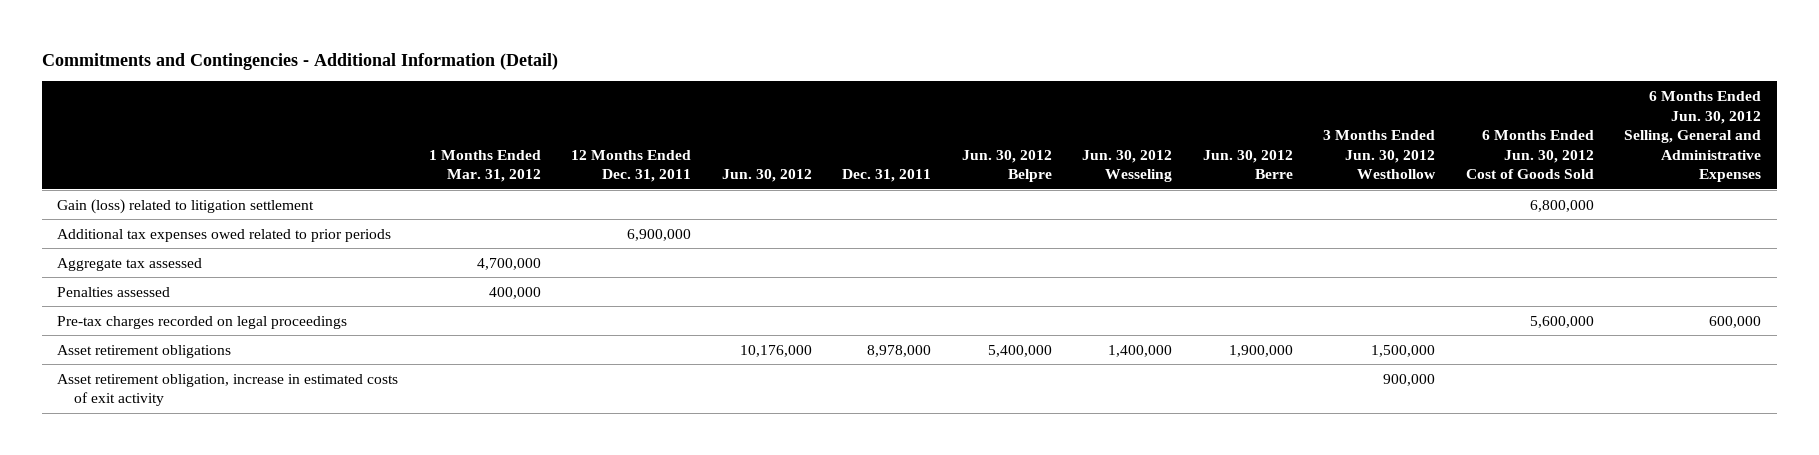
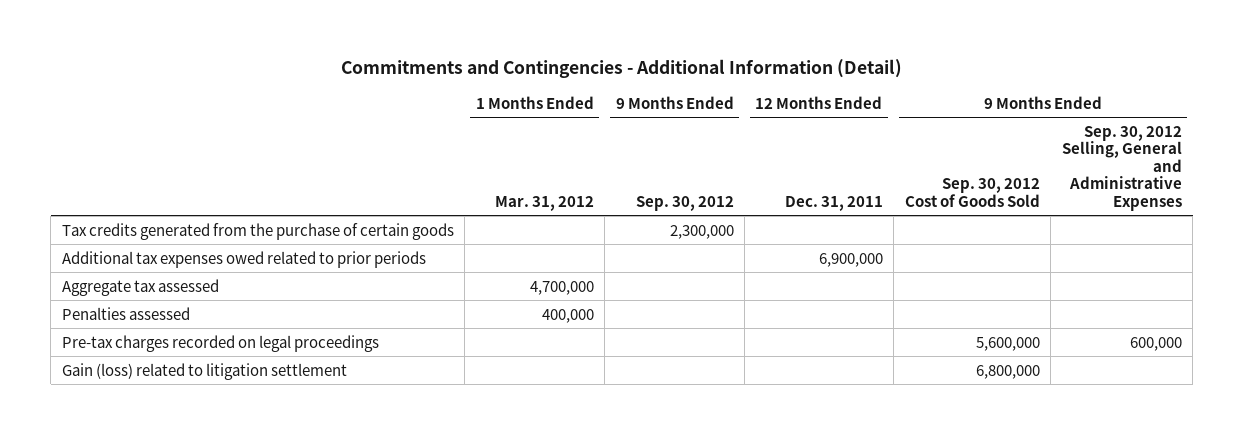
- | 1 Months Ended Mar. 31, 2012 | 12 Months Ended Dec. 31, 2011 | Jun. 30, 2012 | Dec. 31, 2011 | Jun. 30, 2012 Belpre | Jun. 30, 2012 Wesseling | Jun. 30, 2012 Berre | 3 Months Ended Jun. 30, 2012 Westhollow | 6 Months Ended Jun. 30, 2012 Cost of Goods Sold | 6 Months Ended Jun. 30, 2012 Selling, General and Administrative Expenses
+ | 1 Months Ended Mar. 31, 2012 | 9 Months Ended Sep. 30, 2012 | 12 Months Ended Dec. 31, 2011 | 9 Months Ended Sep. 30, 2012 Cost of Goods Sold | 9 Months Ended Sep. 30, 2012 Selling, General and Administrative Expenses
+ Tax credits generated from the purchase of certain goods | | 2,300,000 | | |
- Asset retirement obligations | | | 10,176,000 | 8,978,000 | 5,400,000 | 1,400,000 | 1,900,000 | 1,500,000 | |
- Asset retirement obligation, increase in estimated costs of exit activity | | | | | | | | 900,000 | |
moved down: Gain (loss) related to litigation settlement | | | | 6,800,000 |

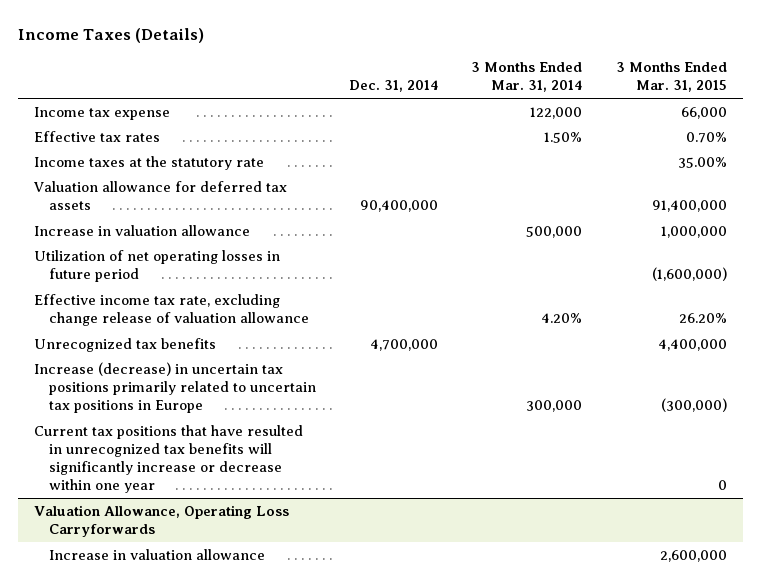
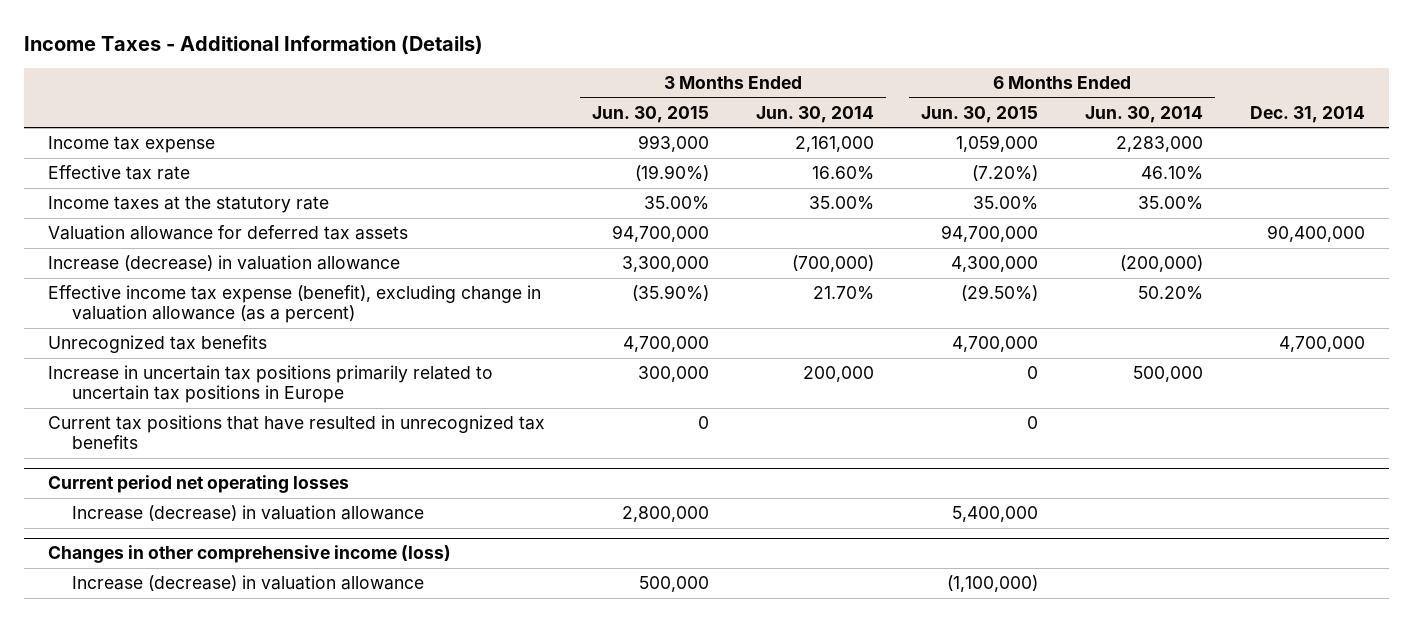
- Income Taxes (Details)
+ Income Taxes - Additional Information (Details)
- | Dec. 31, 2014 | 3 Months Ended Mar. 31, 2014 | 3 Months Ended Mar. 31, 2015
+ | 3 Months Ended Jun. 30, 2015 | 3 Months Ended Jun. 30, 2014 | 6 Months Ended Jun. 30, 2015 | 6 Months Ended Jun. 30, 2014 | Dec. 31, 2014
- Effective tax rates | | 1.50% | 0.70%
+ Effective tax rate | (19.90%) | 16.60% | (7.20%) | 46.10% |
- Increase in valuation allowance | | 500,000 | 1,000,000
- Utilization of net operating losses in future period | | | (1,600,000)
- Effective income tax rate, excluding change release of valuation allowance | | 4.20% | 26.20%
+ Increase (decrease) in valuation allowance | 3,300,000 | (700,000) | 4,300,000 | (200,000) |
+ Effective income tax expense (benefit), excluding change in valuation allowance (as a percent) | (35.90%) | 21.70% | (29.50%) | 50.20% |
- Increase (decrease) in uncertain tax positions primarily related to uncertain tax positions in Europe | | 300,000 | (300,000)
- Current tax positions that have resulted in unrecognized tax benefits will significantly increase or decrease within one year | | | 0
- Valuation Allowance, Operating Loss Carryforwards
- Increase in valuation allowance | | | 2,600,000
+ Increase in uncertain tax positions primarily related to uncertain tax positions in Europe | 300,000 | 200,000 | 0 | 500,000 |
+ Current tax positions that have resulted in unrecognized tax benefits | 0 | | 0 | |
+ Current period net operating losses
+ Increase (decrease) in valuation allowance | 2,800,000 | | 5,400,000 | |
+ Changes in other comprehensive income (loss)
+ Increase (decrease) in valuation allowance | 500,000 | | (1,100,000) | |

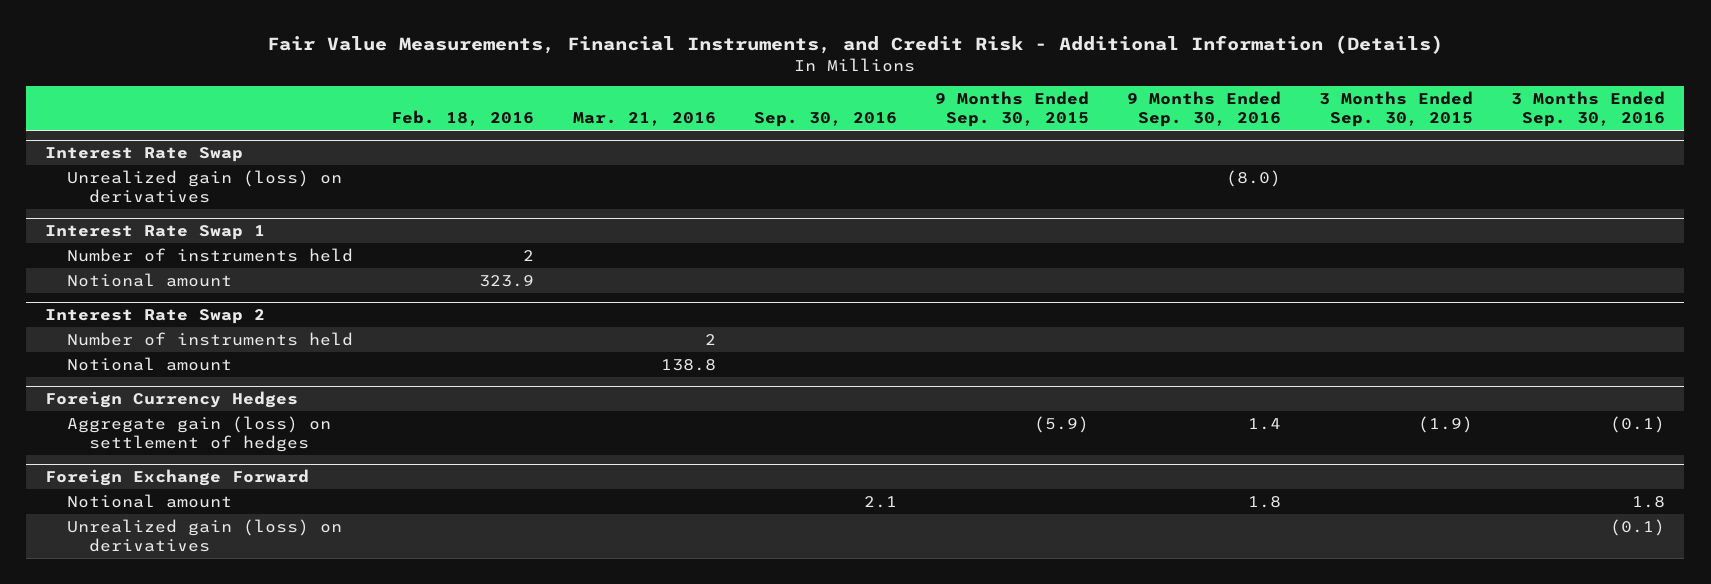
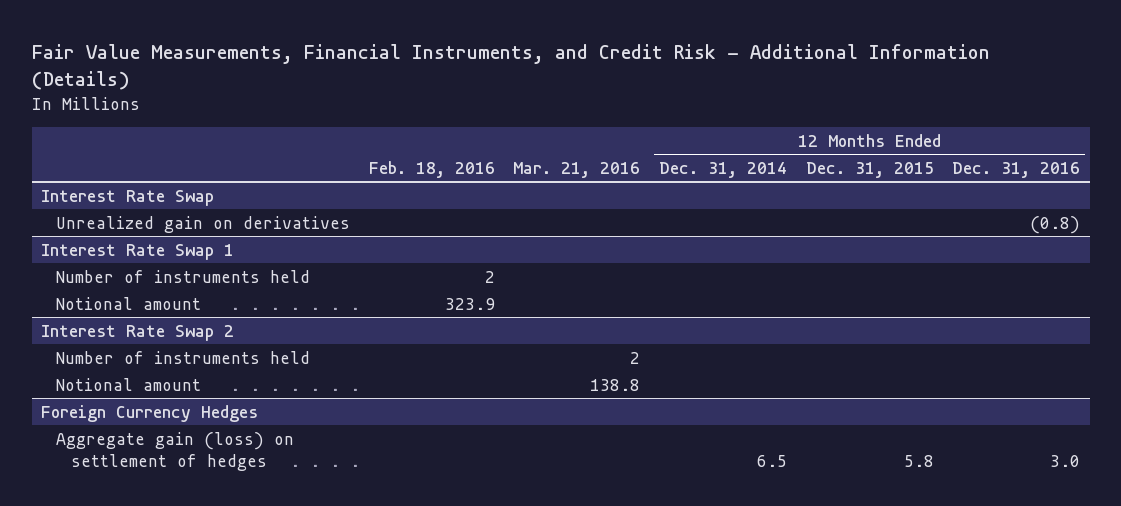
- | Feb. 18, 2016 | Mar. 21, 2016 | Sep. 30, 2016 | 9 Months Ended Sep. 30, 2015 | 9 Months Ended Sep. 30, 2016 | 3 Months Ended Sep. 30, 2015 | 3 Months Ended Sep. 30, 2016
+ | Feb. 18, 2016 | Mar. 21, 2016 | 12 Months Ended Dec. 31, 2014 | 12 Months Ended Dec. 31, 2015 | 12 Months Ended Dec. 31, 2016
@ Interest Rate Swap
- Unrealized gain (loss) on derivatives | | | | | (8.0) | |
+ Unrealized gain on derivatives | | | | | (0.8)
- Foreign Exchange Forward
- Notional amount | | | 2.1 | | 1.8 | | 1.8
- Unrealized gain (loss) on derivatives | | | | | | | (0.1)

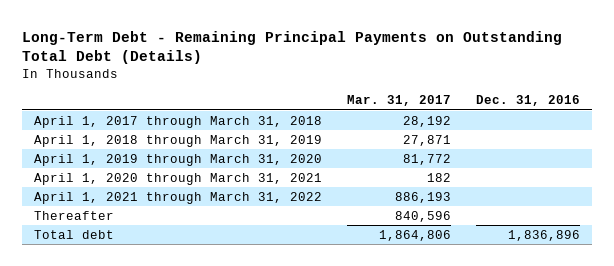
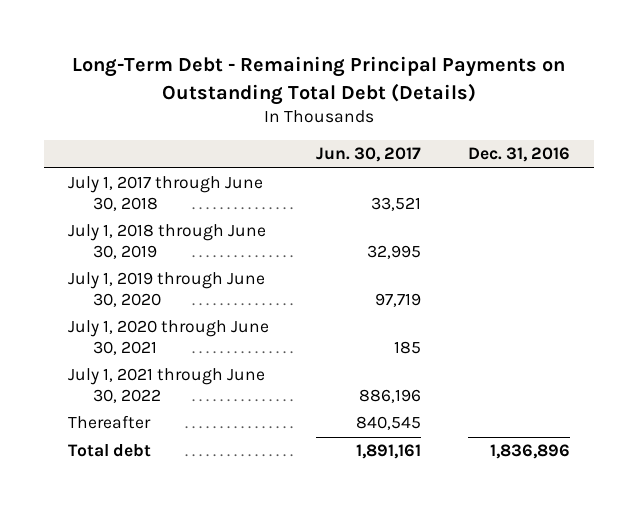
- | Mar. 31, 2017 | Dec. 31, 2016
+ | Jun. 30, 2017 | Dec. 31, 2016
- April 1, 2017 through March 31, 2018 | 28,192 |
- April 1, 2018 through March 31, 2019 | 27,871 |
- April 1, 2019 through March 31, 2020 | 81,772 |
- April 1, 2020 through March 31, 2021 | 182 |
- April 1, 2021 through March 31, 2022 | 886,193 |
+ July 1, 2017 through June 30, 2018 | 33,521 |
+ July 1, 2018 through June 30, 2019 | 32,995 |
+ July 1, 2019 through June 30, 2020 | 97,719 |
+ July 1, 2020 through June 30, 2021 | 185 |
+ July 1, 2021 through June 30, 2022 | 886,196 |

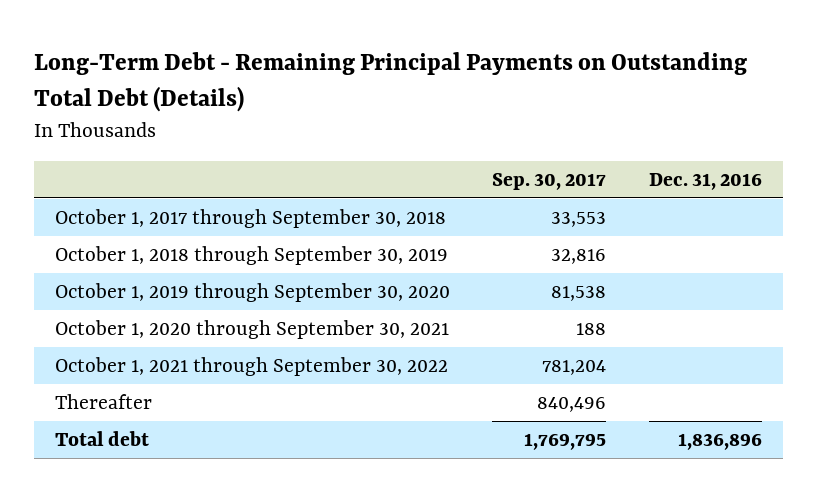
- | Jun. 30, 2017 | Dec. 31, 2016
+ | Sep. 30, 2017 | Dec. 31, 2016
- July 1, 2017 through June 30, 2018 | 33,521 |
- July 1, 2018 through June 30, 2019 | 32,995 |
- July 1, 2019 through June 30, 2020 | 97,719 |
- July 1, 2020 through June 30, 2021 | 185 |
- July 1, 2021 through June 30, 2022 | 886,196 |
+ October 1, 2017 through September 30, 2018 | 33,553 |
+ October 1, 2018 through September 30, 2019 | 32,816 |
+ October 1, 2019 through September 30, 2020 | 81,538 |
+ October 1, 2020 through September 30, 2021 | 188 |
+ October 1, 2021 through September 30, 2022 | 781,204 |

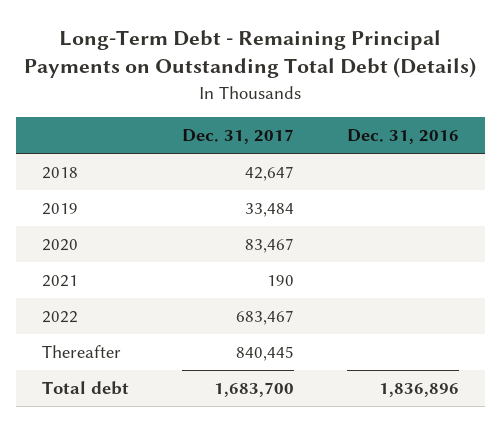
- | Sep. 30, 2017 | Dec. 31, 2016
+ | Dec. 31, 2017 | Dec. 31, 2016
- October 1, 2017 through September 30, 2018 | 33,553 |
- October 1, 2018 through September 30, 2019 | 32,816 |
- October 1, 2019 through September 30, 2020 | 81,538 |
- October 1, 2020 through September 30, 2021 | 188 |
- October 1, 2021 through September 30, 2022 | 781,204 |
+ 2018 | 42,647 |
+ 2019 | 33,484 |
+ 2020 | 83,467 |
+ 2021 | 190 |
+ 2022 | 683,467 |

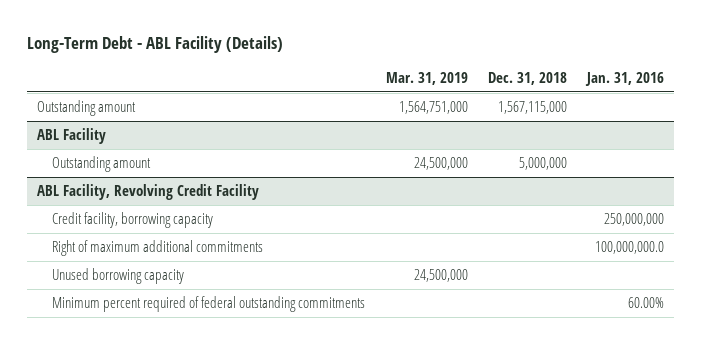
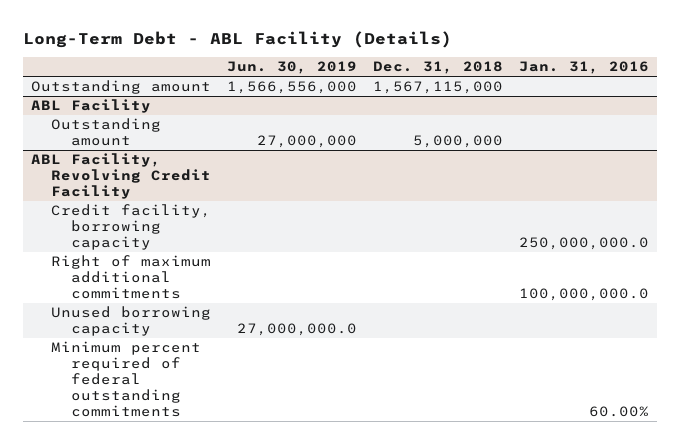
- | Mar. 31, 2019 | Dec. 31, 2018 | Jan. 31, 2016
+ | Jun. 30, 2019 | Dec. 31, 2018 | Jan. 31, 2016
@ ABL Facility, Revolving Credit Facility
- Credit facility, borrowing capacity | | | 250,000,000
+ Credit facility, borrowing capacity | | | 250,000,000.0

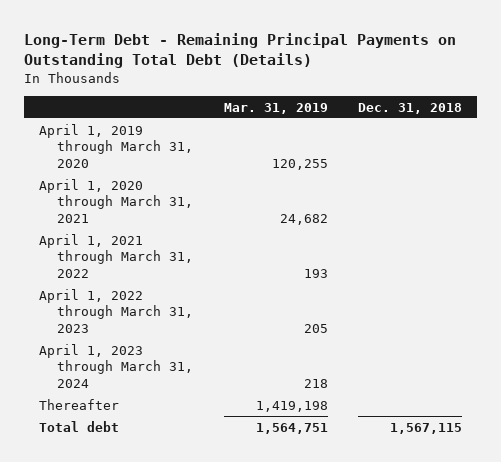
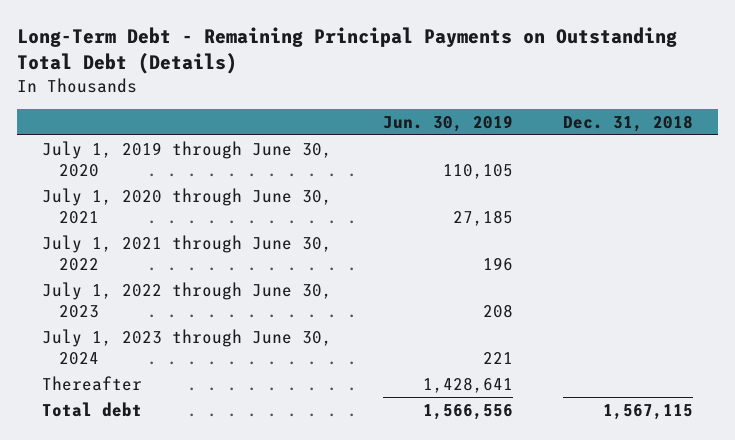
- | Mar. 31, 2019 | Dec. 31, 2018
+ | Jun. 30, 2019 | Dec. 31, 2018
- April 1, 2019 through March 31, 2020 | 120,255 |
- April 1, 2020 through March 31, 2021 | 24,682 |
- April 1, 2021 through March 31, 2022 | 193 |
- April 1, 2022 through March 31, 2023 | 205 |
- April 1, 2023 through March 31, 2024 | 218 |
+ July 1, 2019 through June 30, 2020 | 110,105 |
+ July 1, 2020 through June 30, 2021 | 27,185 |
+ July 1, 2021 through June 30, 2022 | 196 |
+ July 1, 2022 through June 30, 2023 | 208 |
+ July 1, 2023 through June 30, 2024 | 221 |

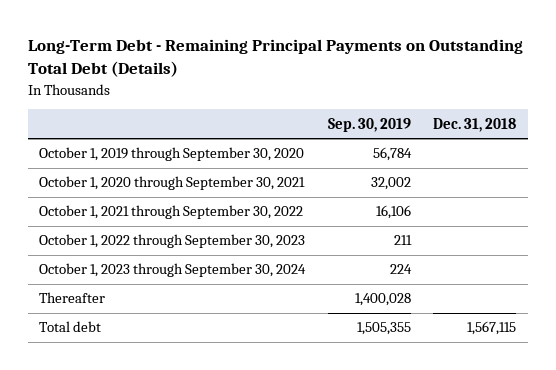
- | Jun. 30, 2019 | Dec. 31, 2018
+ | Sep. 30, 2019 | Dec. 31, 2018
- July 1, 2019 through June 30, 2020 | 110,105 |
- July 1, 2020 through June 30, 2021 | 27,185 |
- July 1, 2021 through June 30, 2022 | 196 |
- July 1, 2022 through June 30, 2023 | 208 |
- July 1, 2023 through June 30, 2024 | 221 |
+ October 1, 2019 through September 30, 2020 | 56,784 |
+ October 1, 2020 through September 30, 2021 | 32,002 |
+ October 1, 2021 through September 30, 2022 | 16,106 |
+ October 1, 2022 through September 30, 2023 | 211 |
+ October 1, 2023 through September 30, 2024 | 224 |

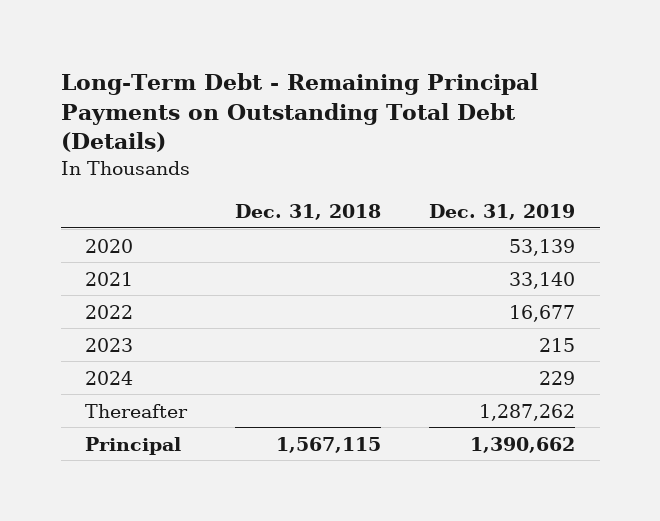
- | Sep. 30, 2019 | Dec. 31, 2018
+ | Dec. 31, 2018 | Dec. 31, 2019
- October 1, 2019 through September 30, 2020 | 56,784 |
- October 1, 2020 through September 30, 2021 | 32,002 |
- October 1, 2021 through September 30, 2022 | 16,106 |
- October 1, 2022 through September 30, 2023 | 211 |
- October 1, 2023 through September 30, 2024 | 224 |
+ 2020 | | 53,139
+ 2021 | | 33,140
+ 2022 | | 16,677
+ 2023 | | 215
+ 2024 | | 229
- Total debt | 1,505,355 | 1,567,115
+ Principal | 1,567,115 | 1,390,662

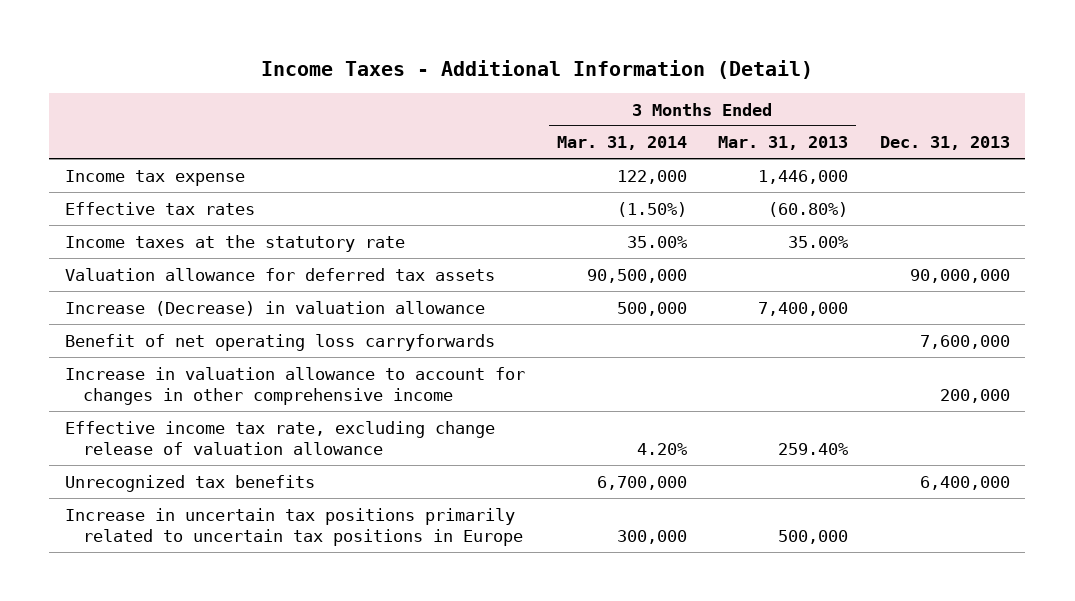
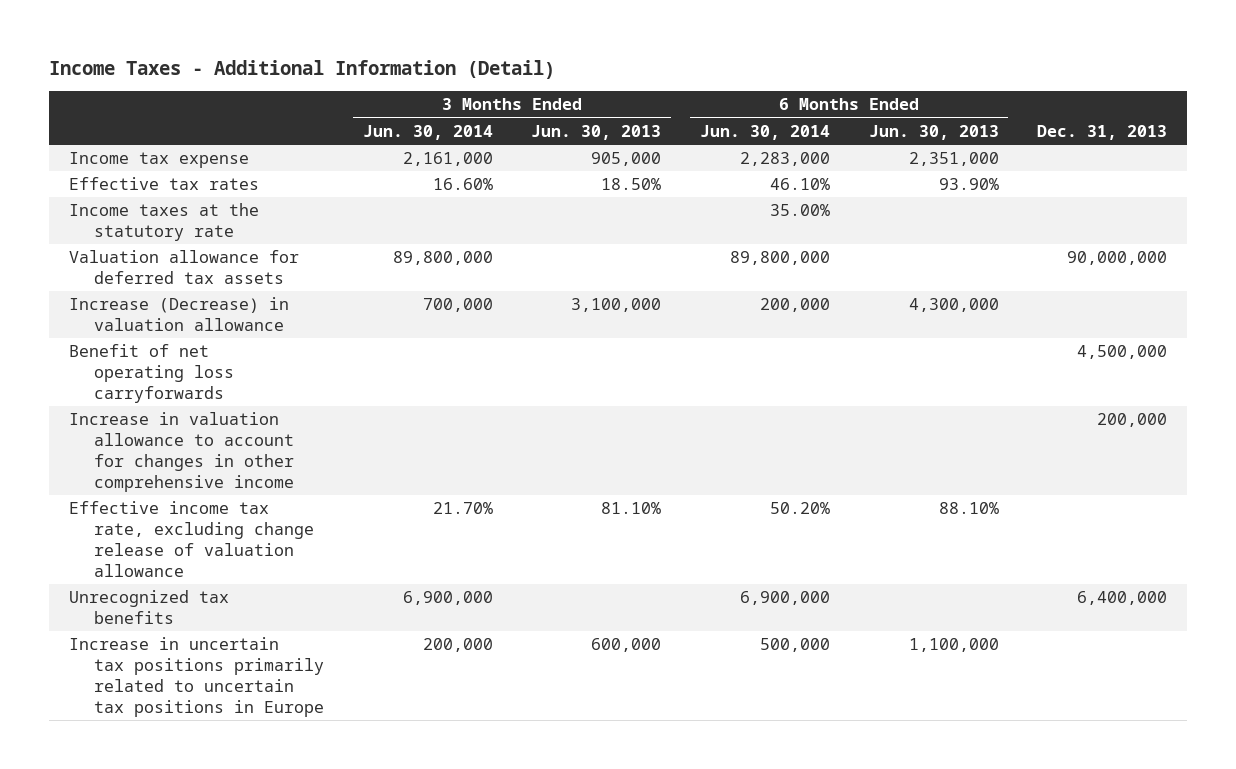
- | 3 Months Ended Mar. 31, 2014 | 3 Months Ended Mar. 31, 2013 | Dec. 31, 2013
+ | 3 Months Ended Jun. 30, 2014 | 3 Months Ended Jun. 30, 2013 | 6 Months Ended Jun. 30, 2014 | 6 Months Ended Jun. 30, 2013 | Dec. 31, 2013
- Benefit of net operating loss carryforwards | | | 7,600,000
+ Benefit of net operating loss carryforwards | | | | | 4,500,000

